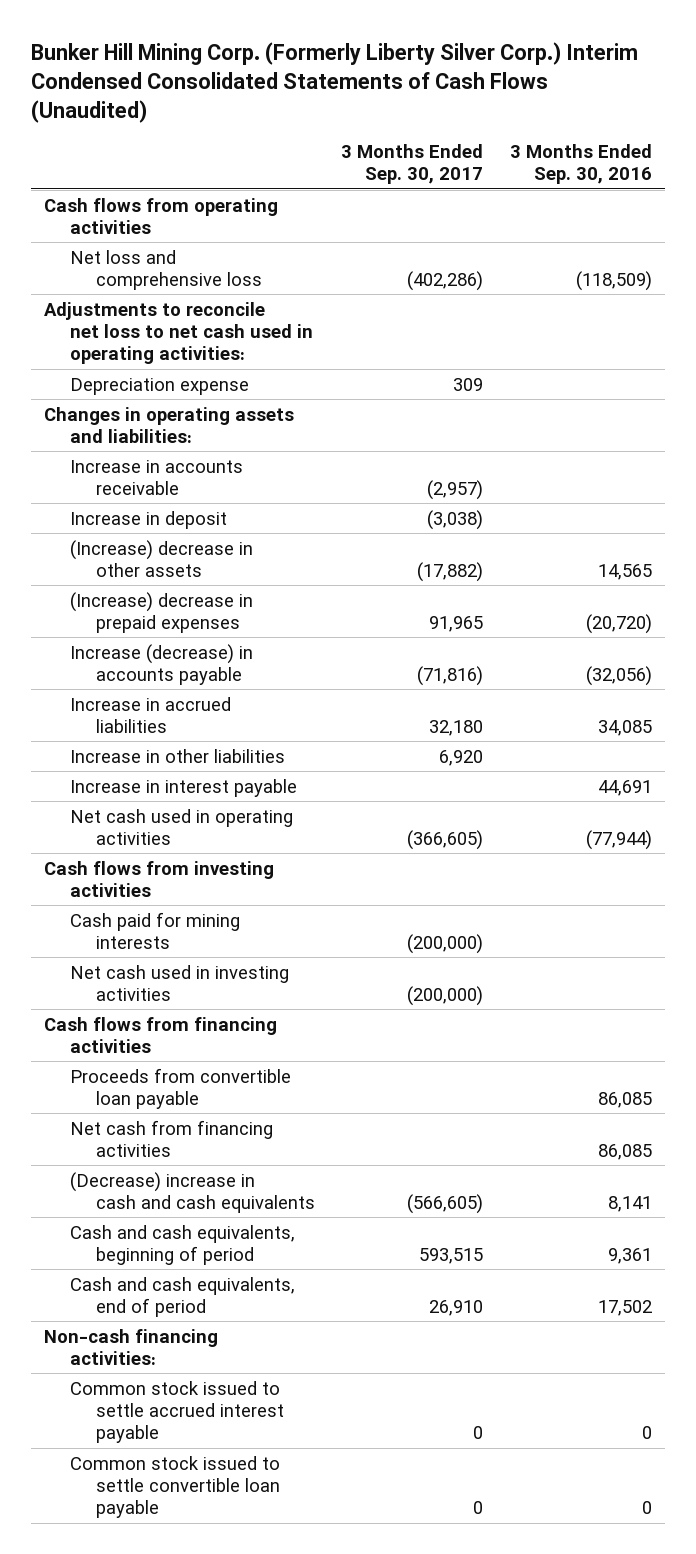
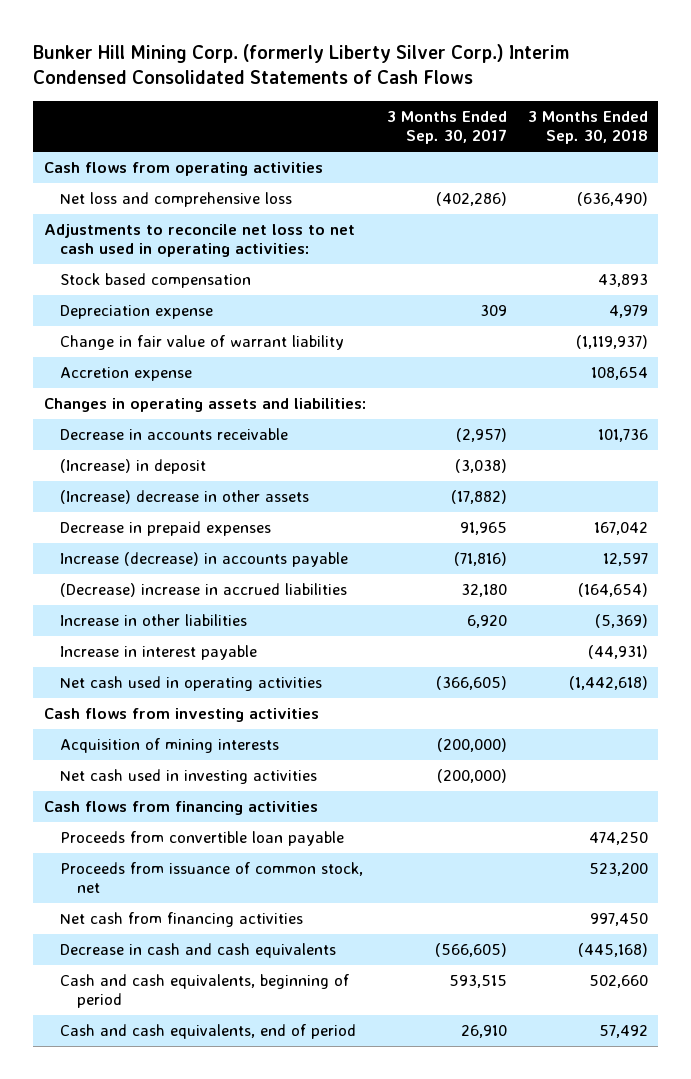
- Bunker Hill Mining Corp. (Formerly Liberty Silver Corp.) Interim Condensed Consolidated Statements of Cash Flows (Unaudited)
+ Bunker Hill Mining Corp. (formerly Liberty Silver Corp.) Interim Condensed Consolidated Statements of Cash Flows
- | 3 Months Ended Sep. 30, 2017 | 3 Months Ended Sep. 30, 2016
+ | 3 Months Ended Sep. 30, 2017 | 3 Months Ended Sep. 30, 2018
+ Stock based compensation | | 43,893
+ Change in fair value of warrant liability | | (1,119,937)
+ Accretion expense | | 108,654
- Increase in accounts receivable | (2,957) |
- Increase in deposit | (3,038) |
+ Decrease in accounts receivable | (2,957) | 101,736
+ (Increase) in deposit | (3,038) |
- (Increase) decrease in prepaid expenses | 91,965 | (20,720)
+ Decrease in prepaid expenses | 91,965 | 167,042
- Increase in accrued liabilities | 32,180 | 34,085
+ (Decrease) increase in accrued liabilities | 32,180 | (164,654)
- Cash paid for mining interests | (200,000) |
+ Acquisition of mining interests | (200,000) |
+ Proceeds from issuance of common stock, net | | 523,200
- (Decrease) increase in cash and cash equivalents | (566,605) | 8,141
+ Decrease in cash and cash equivalents | (566,605) | (445,168)
- Non-cash financing activities:
- Common stock issued to settle accrued interest payable | 0 | 0
- Common stock issued to settle convertible loan payable | 0 | 0

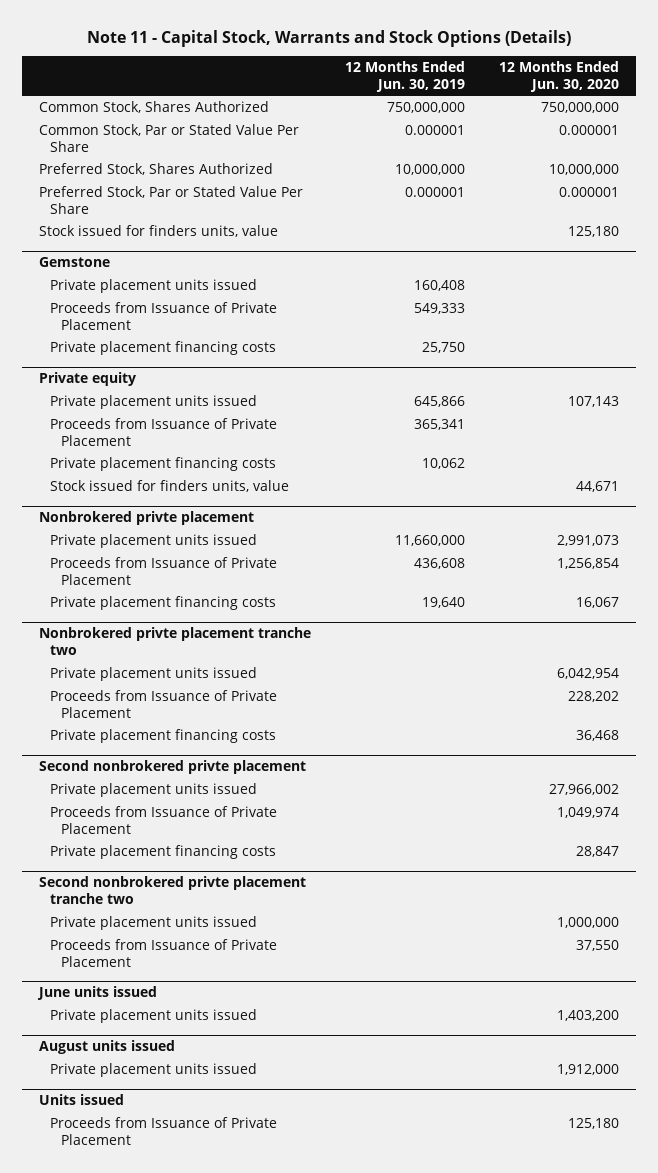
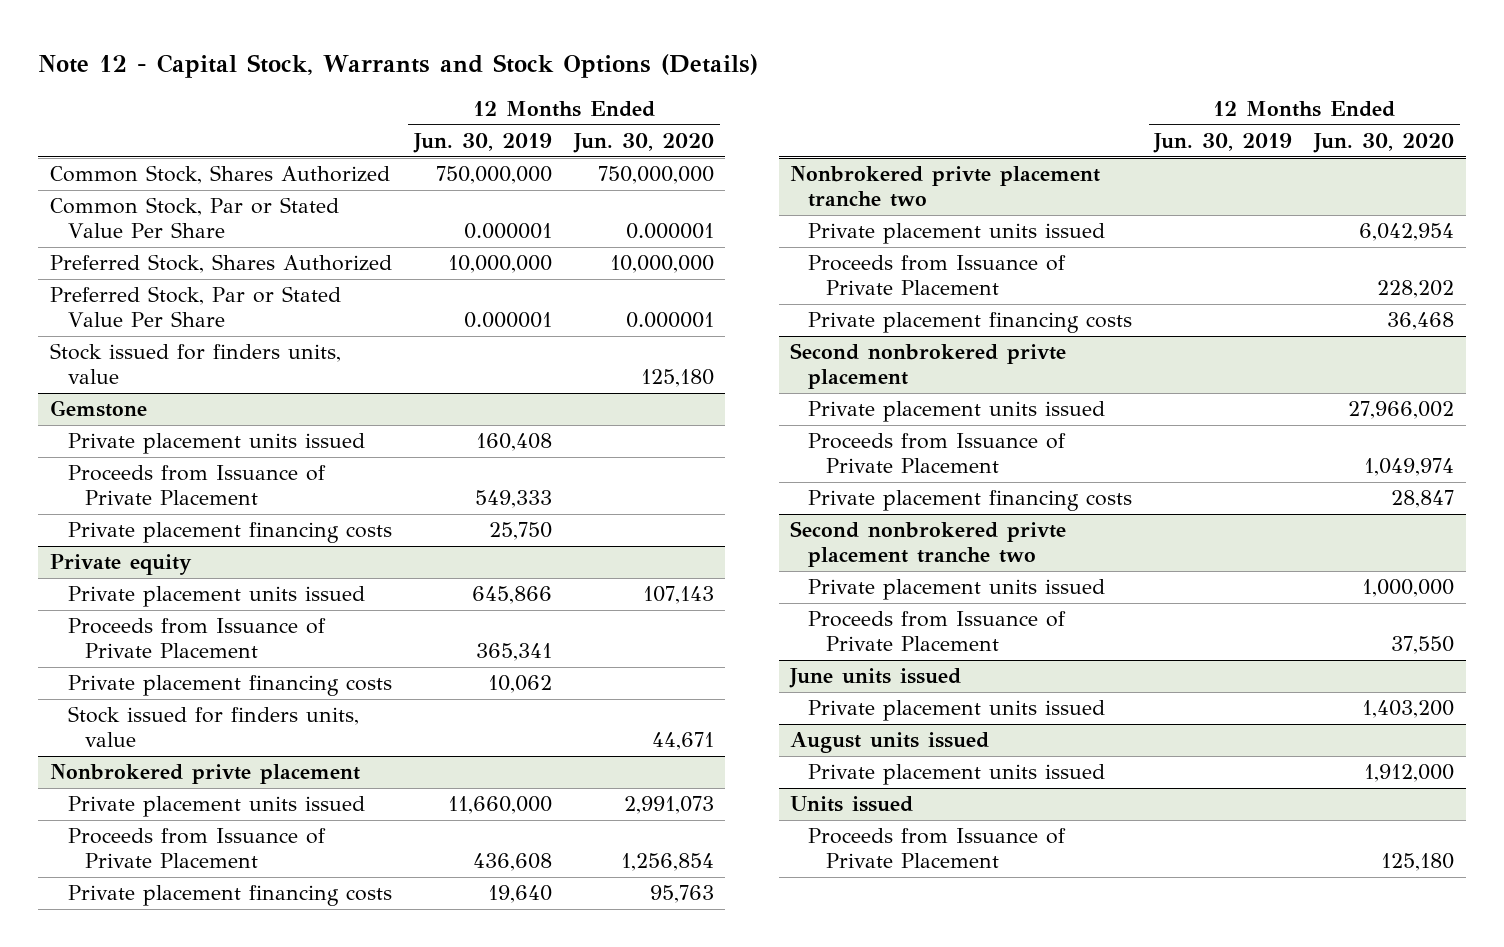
- Note 11 - Capital Stock, Warrants and Stock Options (Details)
+ Note 12 - Capital Stock, Warrants and Stock Options (Details)
@ Nonbrokered privte placement
- Private placement financing costs | 19,640 | 16,067
+ Private placement financing costs | 19,640 | 95,763

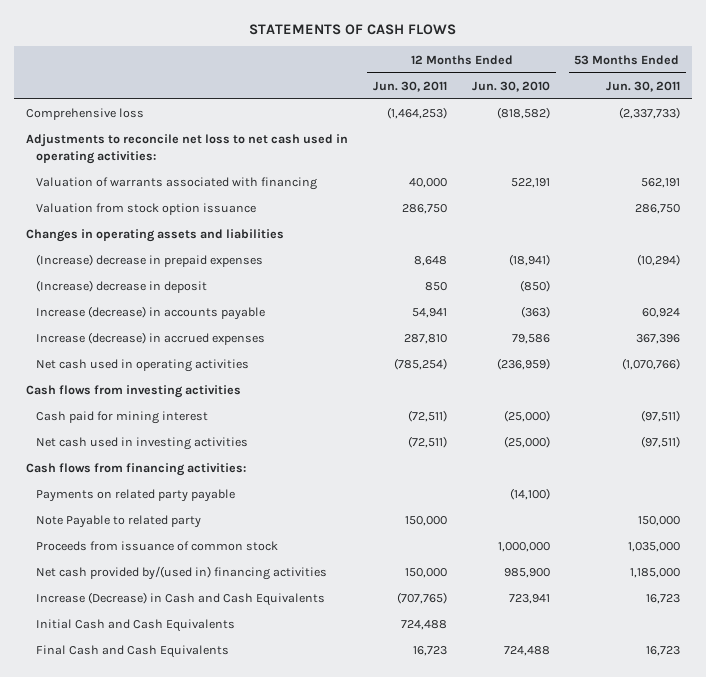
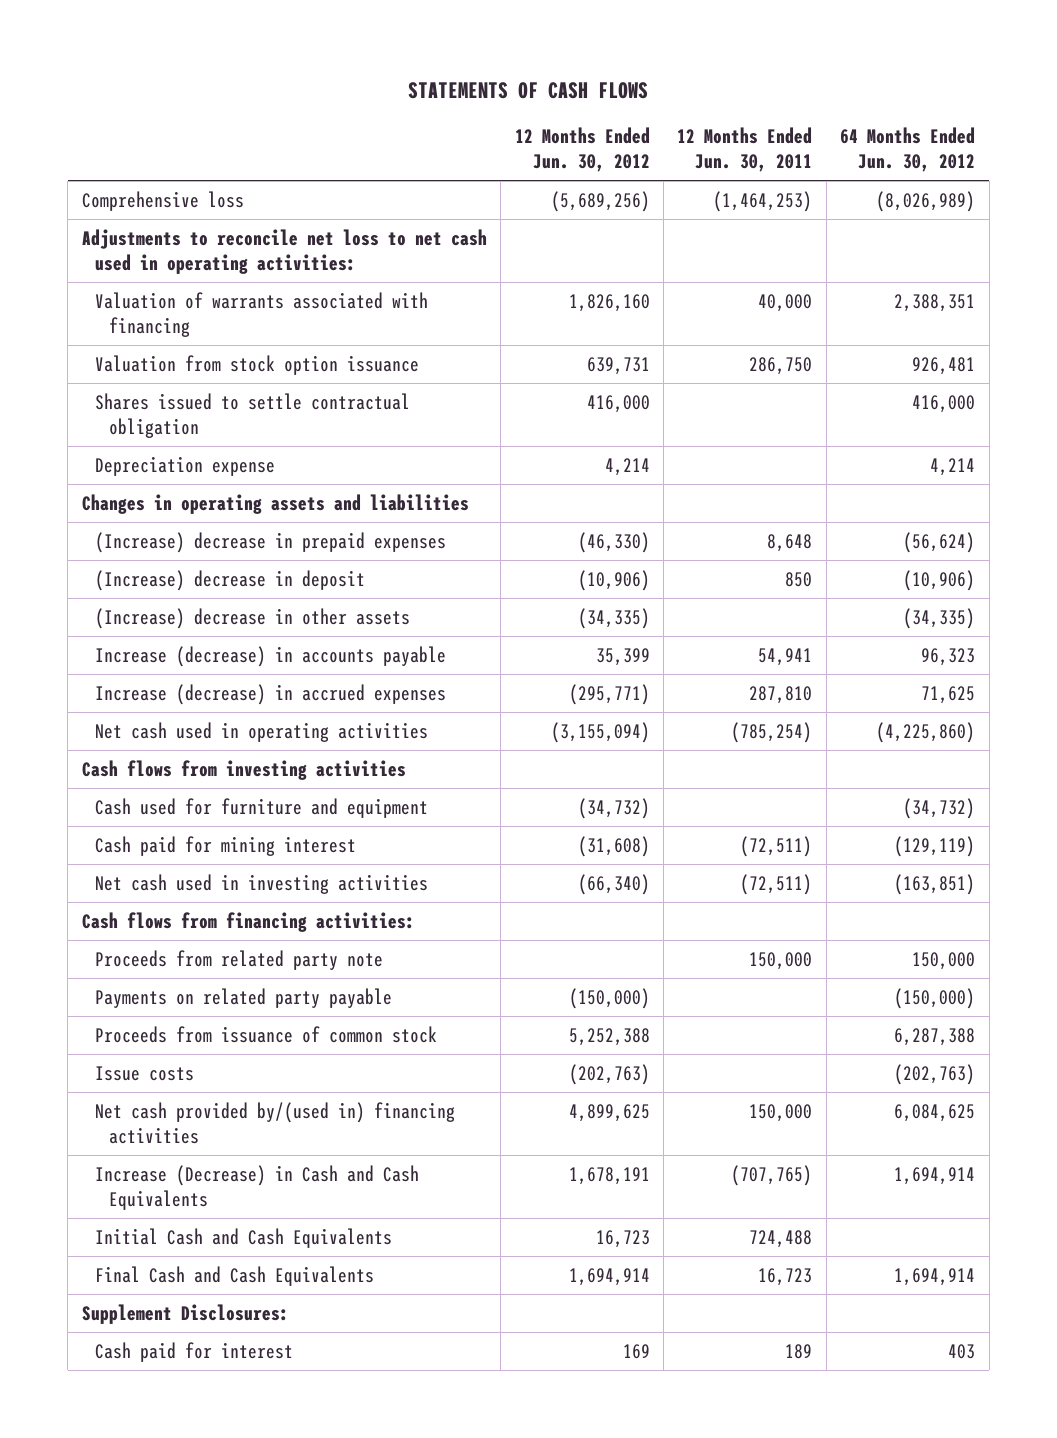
- | 12 Months Ended Jun. 30, 2011 | 12 Months Ended Jun. 30, 2010 | 53 Months Ended Jun. 30, 2011
+ | 12 Months Ended Jun. 30, 2012 | 12 Months Ended Jun. 30, 2011 | 64 Months Ended Jun. 30, 2012
+ Shares issued to settle contractual obligation | 416,000 | | 416,000
+ Depreciation expense | 4,214 | | 4,214
+ (Increase) decrease in other assets | (34,335) | | (34,335)
+ Cash used for furniture and equipment | (34,732) | | (34,732)
+ Proceeds from related party note | | 150,000 | 150,000
- Note Payable to related party | 150,000 | | 150,000
+ Issue costs | (202,763) | | (202,763)
+ Supplement Disclosures:
+ Cash paid for interest | 169 | 189 | 403

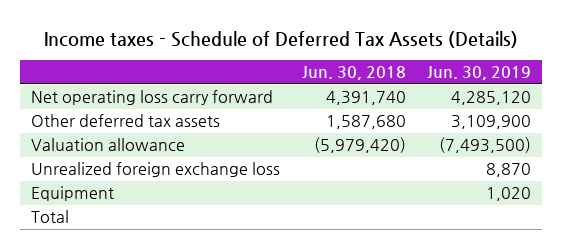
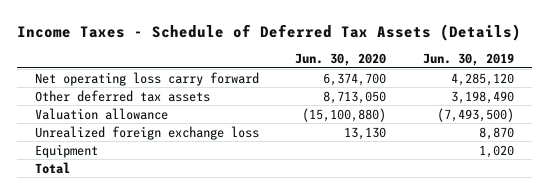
- Income taxes - Schedule of Deferred Tax Assets (Details)
+ Income Taxes - Schedule of Deferred Tax Assets (Details)
- | Jun. 30, 2018 | Jun. 30, 2019
+ | Jun. 30, 2020 | Jun. 30, 2019
- Other deferred tax assets | 1,587,680 | 3,109,900
+ Other deferred tax assets | 8,713,050 | 3,198,490

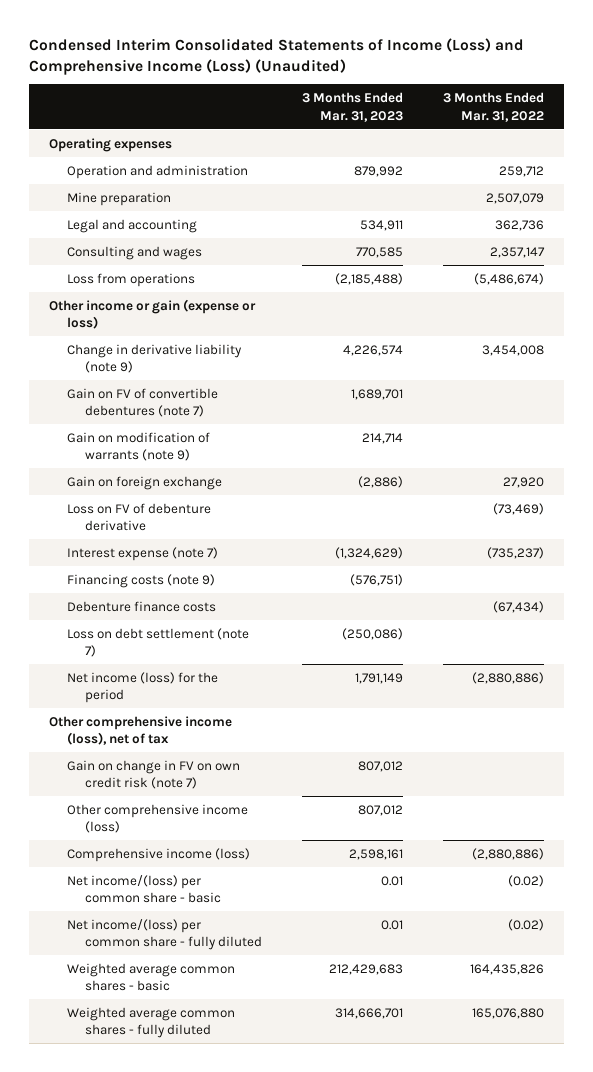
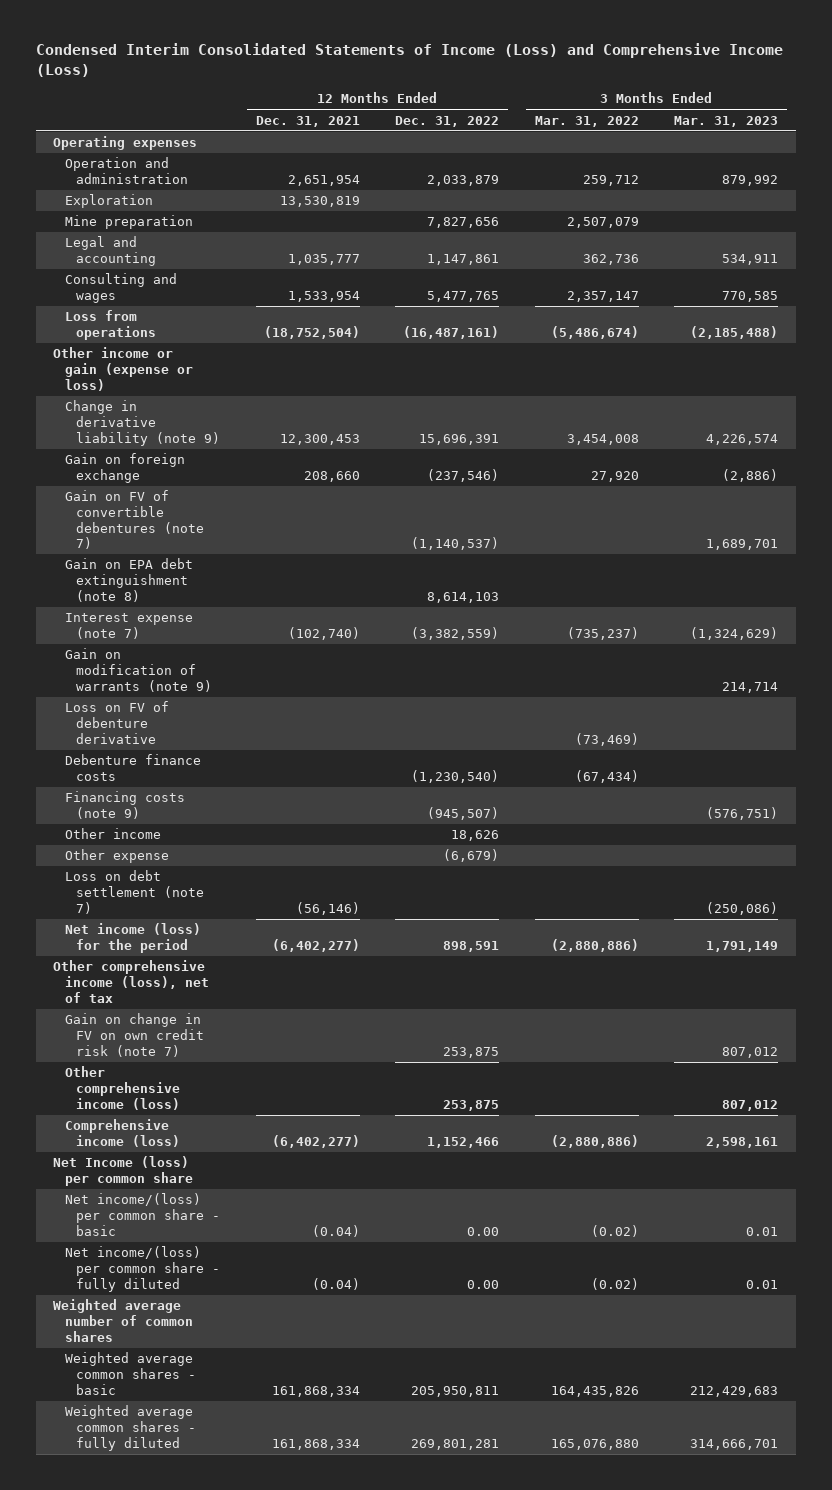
- Condensed Interim Consolidated Statements of Income (Loss) and Comprehensive Income (Loss) (Unaudited)
+ Condensed Interim Consolidated Statements of Income (Loss) and Comprehensive Income (Loss)
- | 3 Months Ended Mar. 31, 2023 | 3 Months Ended Mar. 31, 2022
+ | 12 Months Ended Dec. 31, 2021 | 12 Months Ended Dec. 31, 2022 | 3 Months Ended Mar. 31, 2022 | 3 Months Ended Mar. 31, 2023
+ Exploration | 13,530,819 | | |
moved up: Gain on foreign exchange | 208,660 | (237,546) | 27,920 | (2,886)
+ Gain on EPA debt extinguishment (note 8) | | 8,614,103 | |
moved up: Interest expense (note 7) | (102,740) | (3,382,559) | (735,237) | (1,324,629)
moved down: Financing costs (note 9) | | (945,507) | | (576,751)
+ Other income | | 18,626 | |
+ Other expense | | (6,679) | |
+ Net Income (loss) per common share
+ Weighted average number of common shares

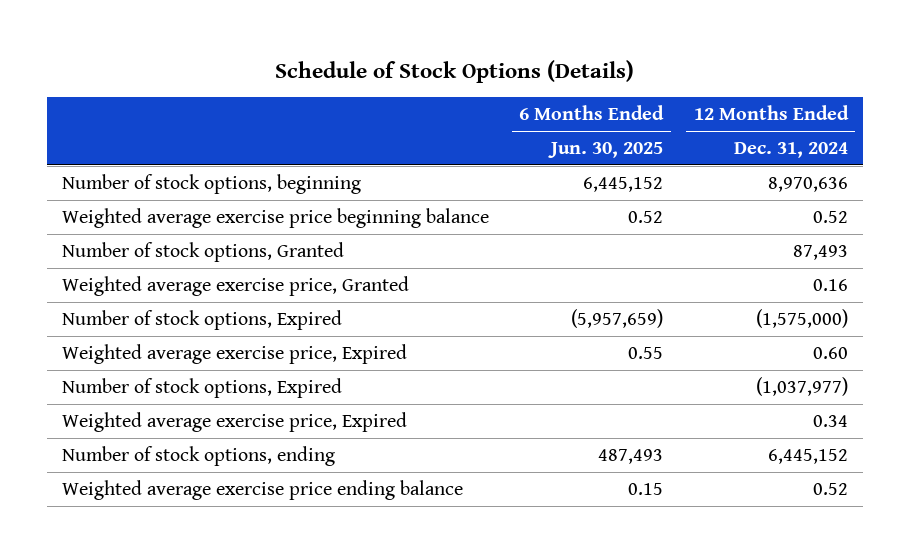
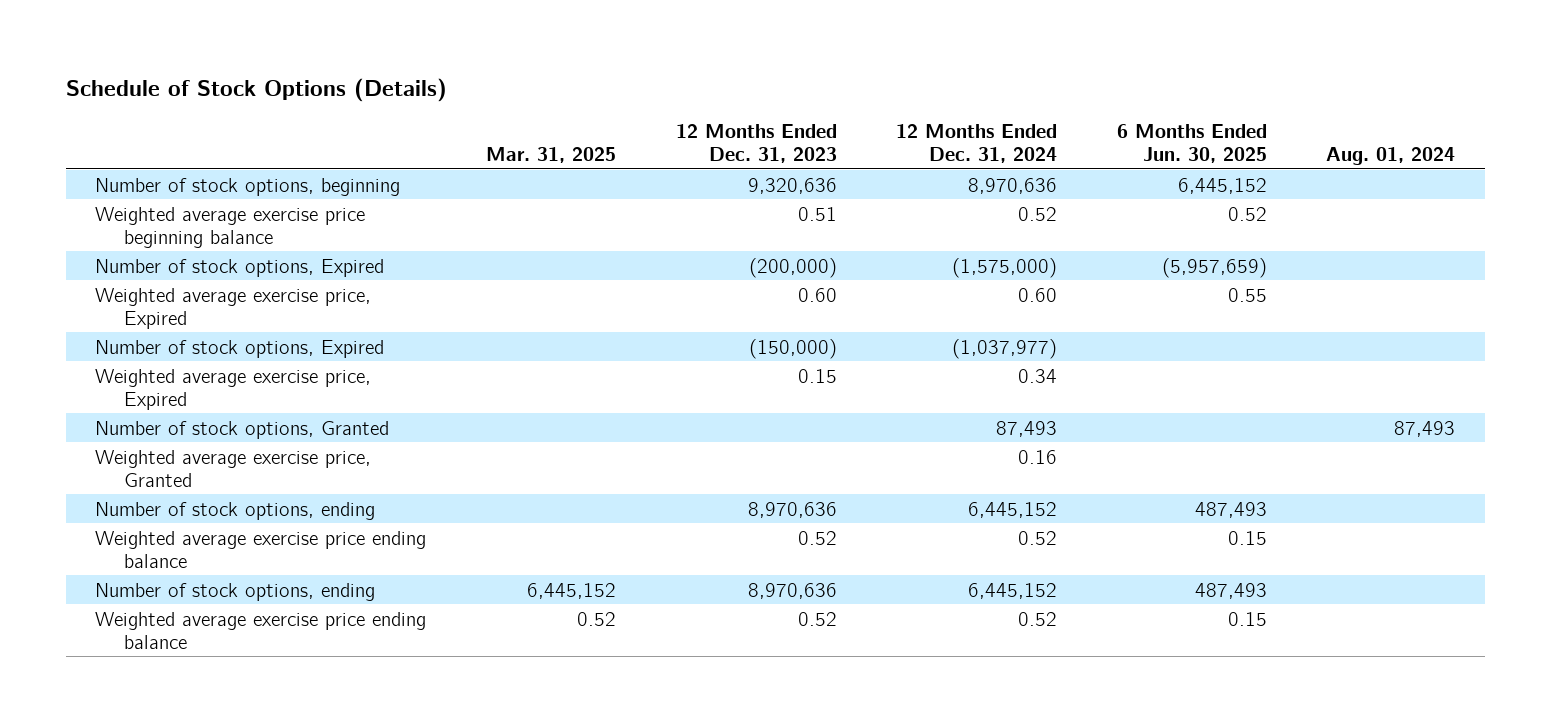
- | 6 Months Ended Jun. 30, 2025 | 12 Months Ended Dec. 31, 2024
+ | Mar. 31, 2025 | 12 Months Ended Dec. 31, 2023 | 12 Months Ended Dec. 31, 2024 | 6 Months Ended Jun. 30, 2025 | Aug. 01, 2024
moved down: Number of stock options, Granted | | | 87,493 | | 87,493
moved down: Weighted average exercise price, Granted | | | 0.16 | |
+ Number of stock options, ending | 6,445,152 | 8,970,636 | 6,445,152 | 487,493 |
+ Weighted average exercise price ending balance | 0.52 | 0.52 | 0.52 | 0.15 |

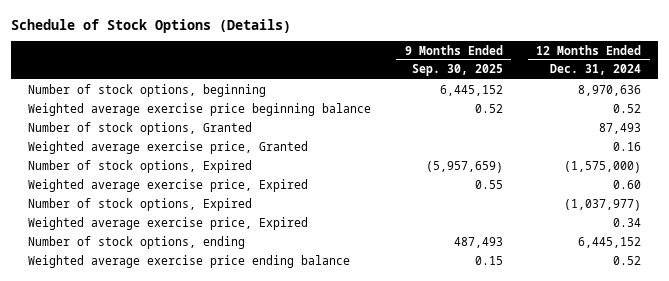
- | Mar. 31, 2025 | 12 Months Ended Dec. 31, 2023 | 12 Months Ended Dec. 31, 2024 | 6 Months Ended Jun. 30, 2025 | Aug. 01, 2024
+ | 9 Months Ended Sep. 30, 2025 | 12 Months Ended Dec. 31, 2024
moved up: Number of stock options, Granted | | 87,493
moved up: Weighted average exercise price, Granted | | 0.16
- Number of stock options, ending | 6,445,152 | 8,970,636 | 6,445,152 | 487,493 |
- Weighted average exercise price ending balance | 0.52 | 0.52 | 0.52 | 0.15 |

